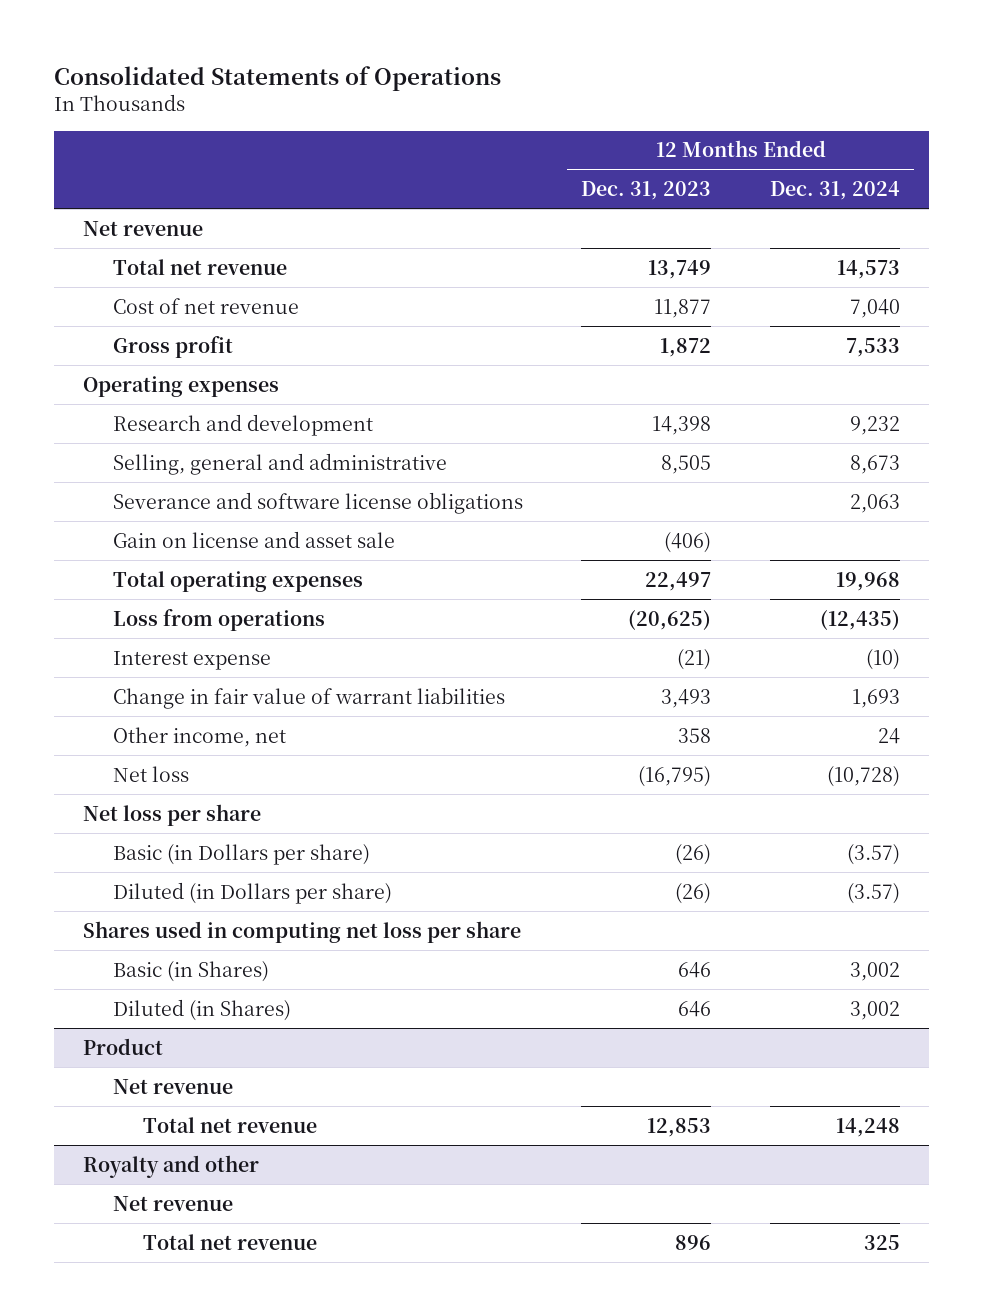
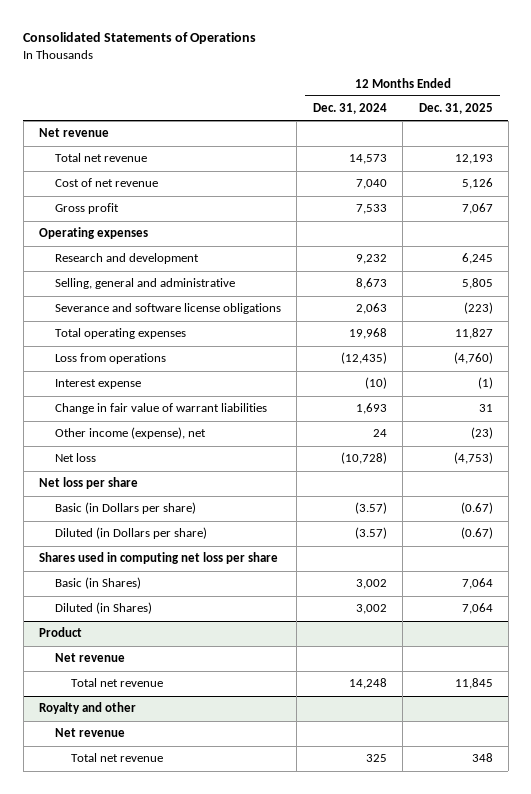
- | 12 Months Ended Dec. 31, 2023 | 12 Months Ended Dec. 31, 2024
+ | 12 Months Ended Dec. 31, 2024 | 12 Months Ended Dec. 31, 2025
- Gain on license and asset sale | (406) |
- Other income, net | 358 | 24
+ Other income (expense), net | 24 | (23)

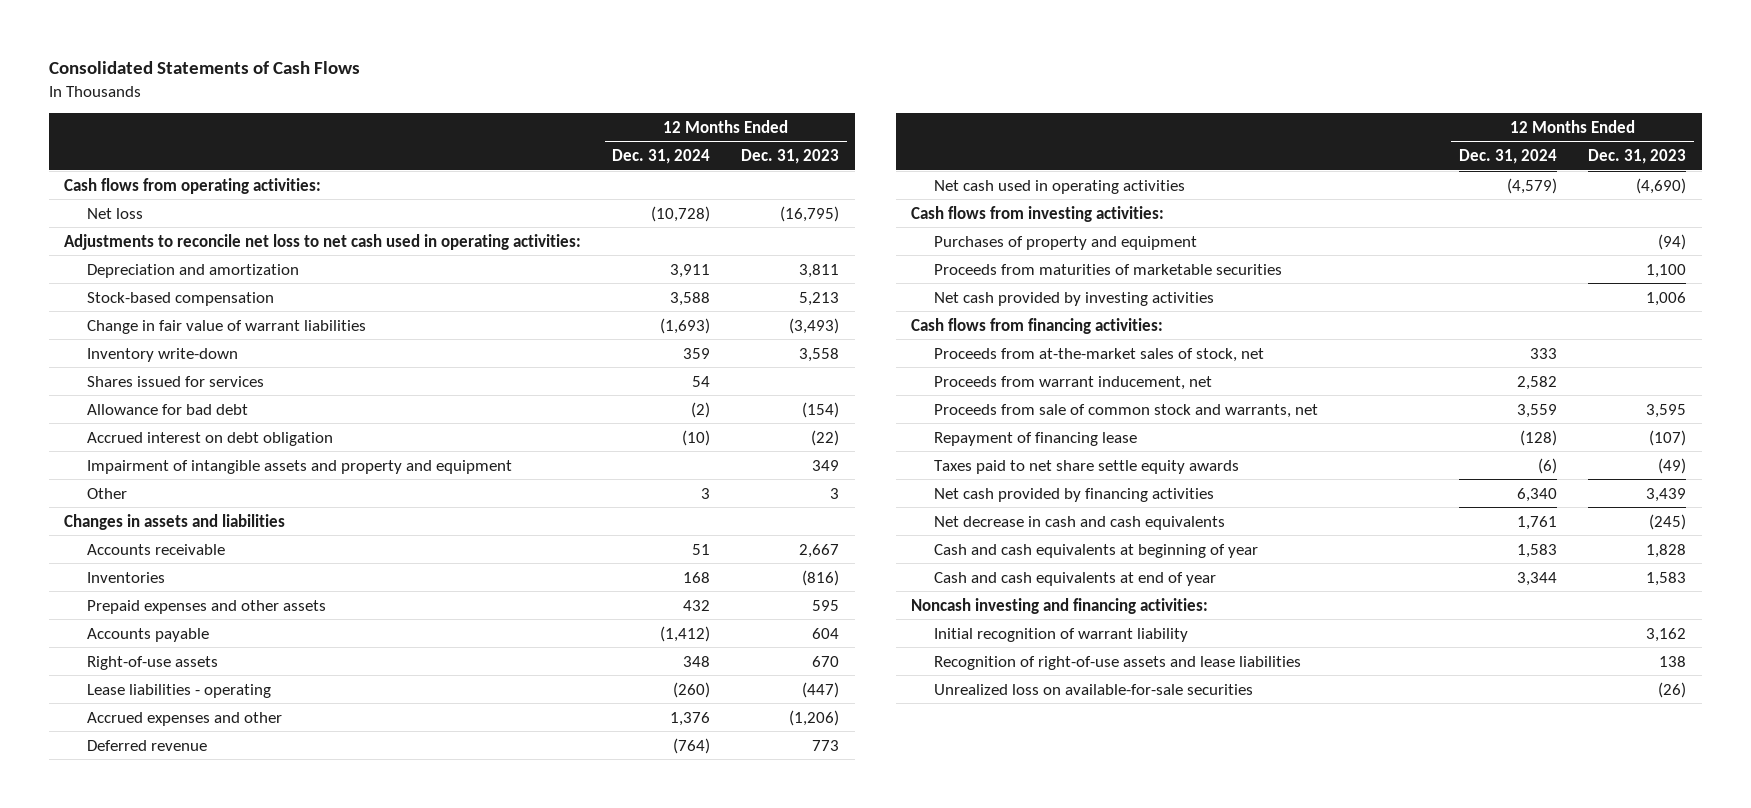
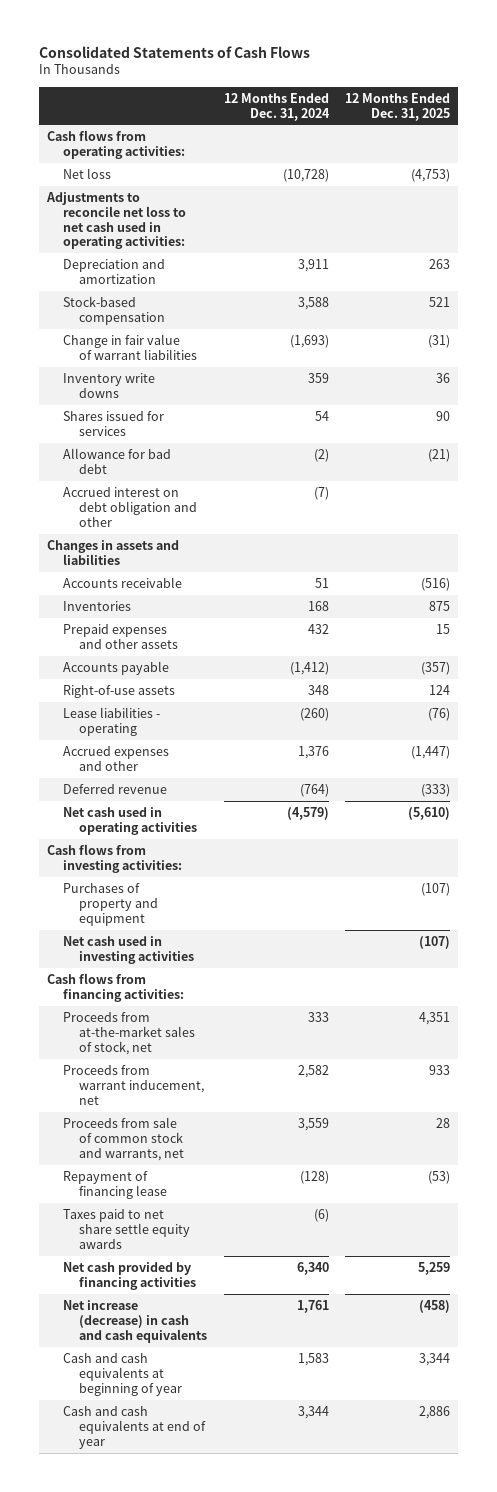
- | 12 Months Ended Dec. 31, 2024 | 12 Months Ended Dec. 31, 2023
+ | 12 Months Ended Dec. 31, 2024 | 12 Months Ended Dec. 31, 2025
- Inventory write-down | 359 | 3,558
+ Inventory write downs | 359 | 36
- Accrued interest on debt obligation | (10) | (22)
- Impairment of intangible assets and property and equipment | | 349
- Other | 3 | 3
+ Accrued interest on debt obligation and other | (7) |
- Proceeds from maturities of marketable securities | | 1,100
- Net cash provided by investing activities | | 1,006
+ Net cash used in investing activities | | (107)
- Net decrease in cash and cash equivalents | 1,761 | (245)
+ Net increase (decrease) in cash and cash equivalents | 1,761 | (458)
- Noncash investing and financing activities:
- Initial recognition of warrant liability | | 3,162
- Recognition of right-of-use assets and lease liabilities | | 138
- Unrealized loss on available-for-sale securities | | (26)

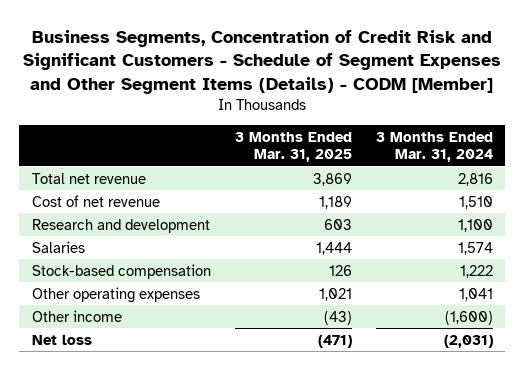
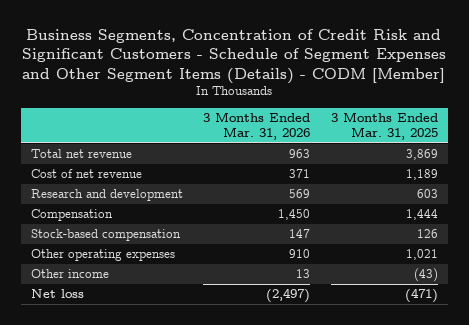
- | 3 Months Ended Mar. 31, 2025 | 3 Months Ended Mar. 31, 2024
+ | 3 Months Ended Mar. 31, 2026 | 3 Months Ended Mar. 31, 2025
- Salaries | 1,444 | 1,574
+ Compensation | 1,450 | 1,444

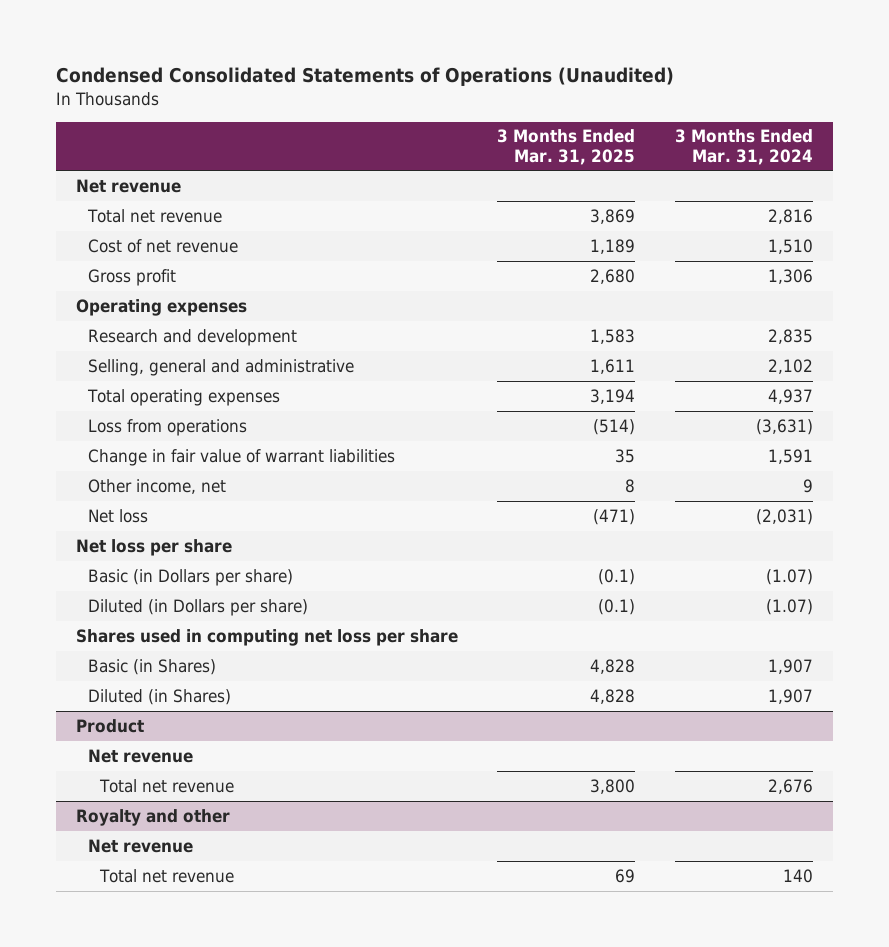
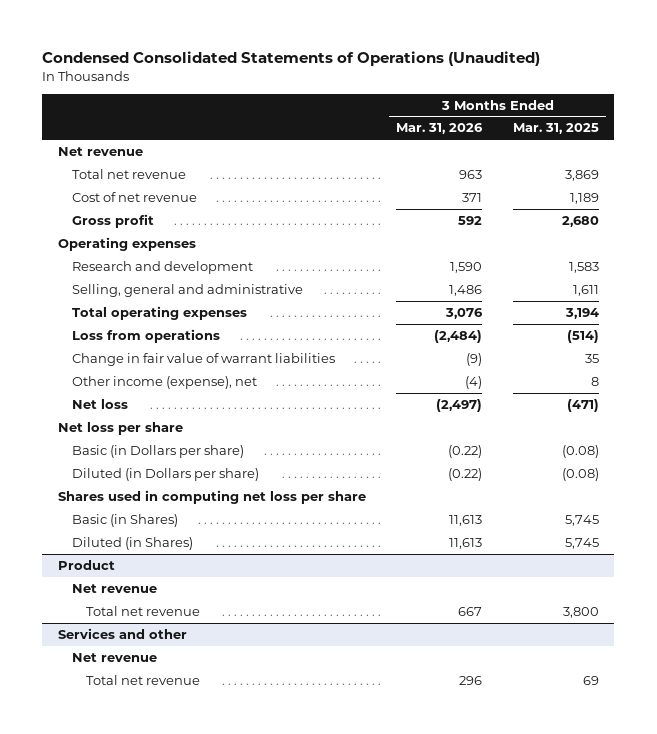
- | 3 Months Ended Mar. 31, 2025 | 3 Months Ended Mar. 31, 2024
+ | 3 Months Ended Mar. 31, 2026 | 3 Months Ended Mar. 31, 2025
- Other income, net | 8 | 9
+ Other income (expense), net | (4) | 8
- Basic (in Dollars per share) | (0.1) | (1.07)
- Diluted (in Dollars per share) | (0.1) | (1.07)
+ Basic (in Dollars per share) | (0.22) | (0.08)
+ Diluted (in Dollars per share) | (0.22) | (0.08)
- Basic (in Shares) | 4,828 | 1,907
- Diluted (in Shares) | 4,828 | 1,907
+ Basic (in Shares) | 11,613 | 5,745
+ Diluted (in Shares) | 11,613 | 5,745
- Royalty and other
+ Services and other

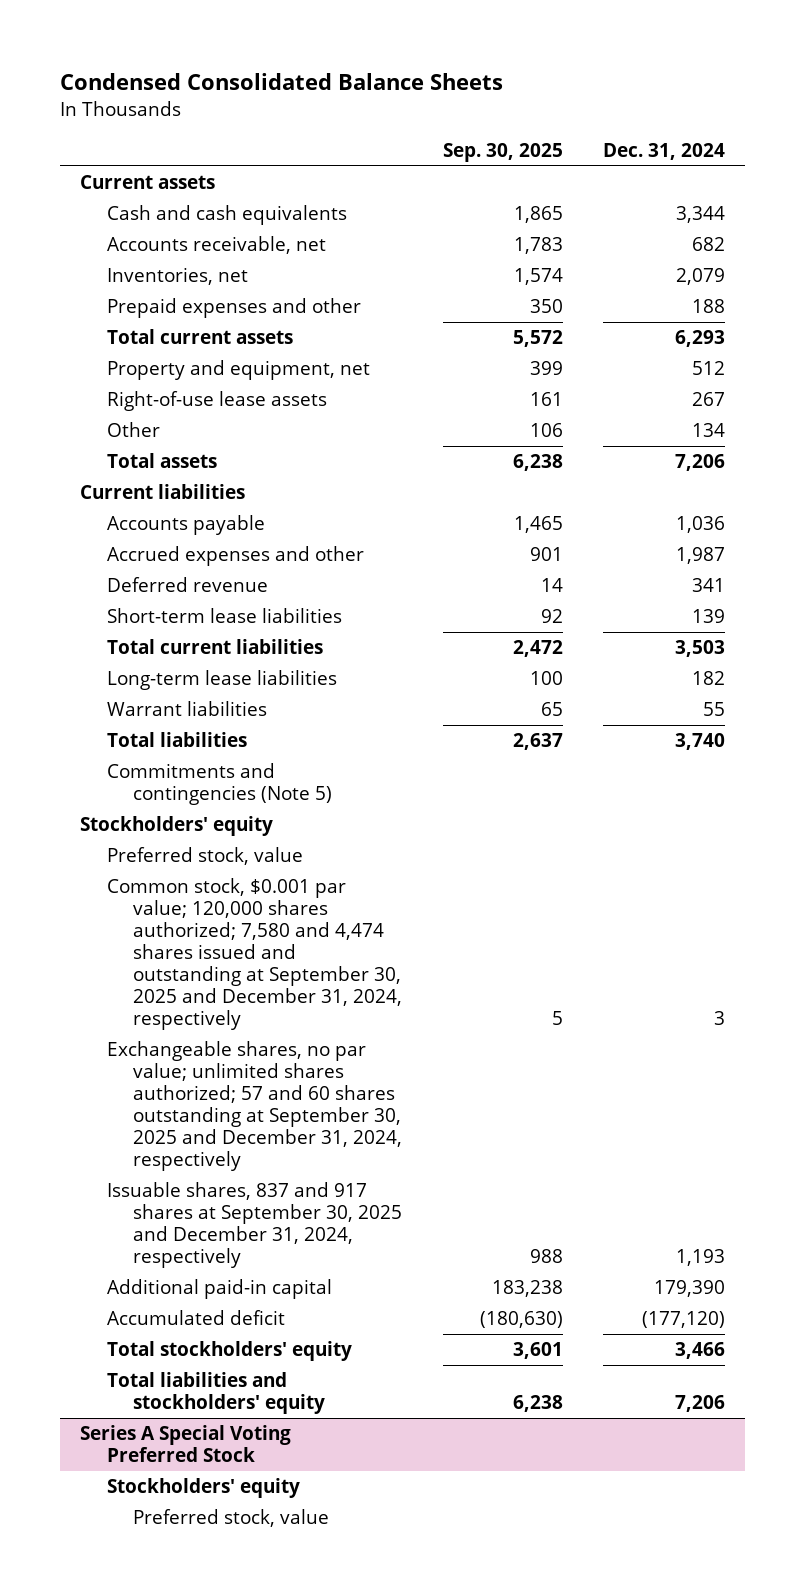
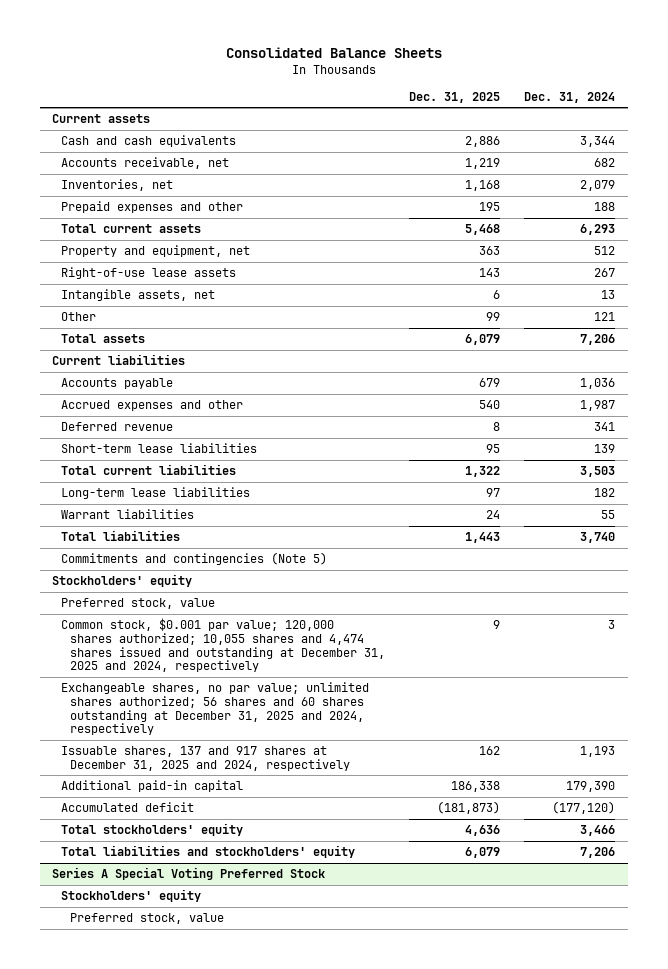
- Condensed Consolidated Balance Sheets
+ Consolidated Balance Sheets
- | Sep. 30, 2025 | Dec. 31, 2024
+ | Dec. 31, 2025 | Dec. 31, 2024
- Other | 106 | 134
+ Intangible assets, net | 6 | 13
+ Other | 99 | 121
- Common stock, $0.001 par value; 120,000 shares authorized; 7,580 and 4,474 shares issued and outstanding at September 30, 2025 and December 31, 2024, respectively | 5 | 3
- Exchangeable shares, no par value; unlimited shares authorized; 57 and 60 shares outstanding at September 30, 2025 and December 31, 2024, respectively
- Issuable shares, 837 and 917 shares at September 30, 2025 and December 31, 2024, respectively | 988 | 1,193
+ Common stock, $0.001 par value; 120,000 shares authorized; 10,055 shares and 4,474 shares issued and outstanding at December 31, 2025 and 2024, respectively | 9 | 3
+ Exchangeable shares, no par value; unlimited shares authorized; 56 shares and 60 shares outstanding at December 31, 2025 and 2024, respectively
+ Issuable shares, 137 and 917 shares at December 31, 2025 and 2024, respectively | 162 | 1,193

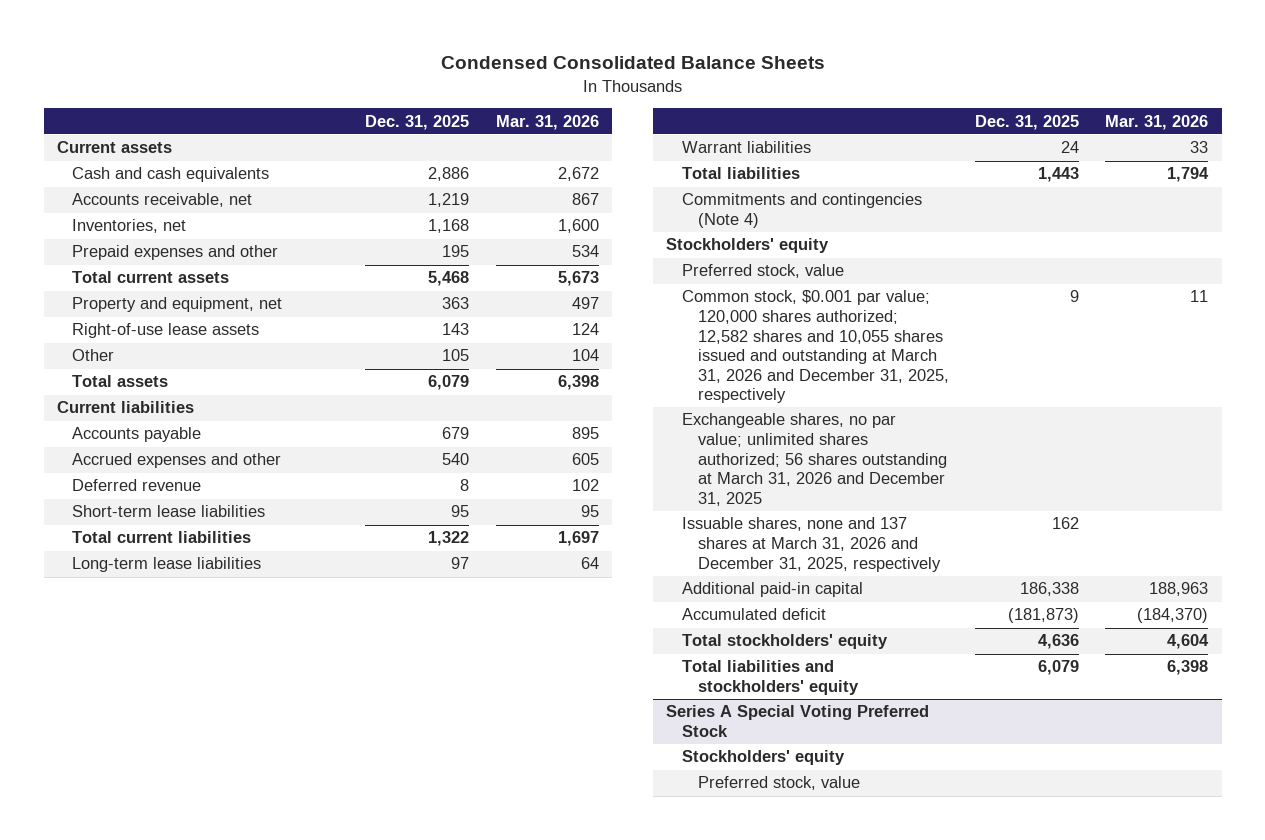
- Consolidated Balance Sheets
+ Condensed Consolidated Balance Sheets
- | Dec. 31, 2025 | Dec. 31, 2024
+ | Dec. 31, 2025 | Mar. 31, 2026
- Intangible assets, net | 6 | 13
- Other | 99 | 121
+ Other | 105 | 104
- Commitments and contingencies (Note 5)
+ Commitments and contingencies (Note 4)
- Common stock, $0.001 par value; 120,000 shares authorized; 10,055 shares and 4,474 shares issued and outstanding at December 31, 2025 and 2024, respectively | 9 | 3
- Exchangeable shares, no par value; unlimited shares authorized; 56 shares and 60 shares outstanding at December 31, 2025 and 2024, respectively
- Issuable shares, 137 and 917 shares at December 31, 2025 and 2024, respectively | 162 | 1,193
+ Common stock, $0.001 par value; 120,000 shares authorized; 12,582 shares and 10,055 shares issued and outstanding at March 31, 2026 and December 31, 2025, respectively | 9 | 11
+ Exchangeable shares, no par value; unlimited shares authorized; 56 shares outstanding at March 31, 2026 and December 31, 2025
+ Issuable shares, none and 137 shares at March 31, 2026 and December 31, 2025, respectively | 162 |

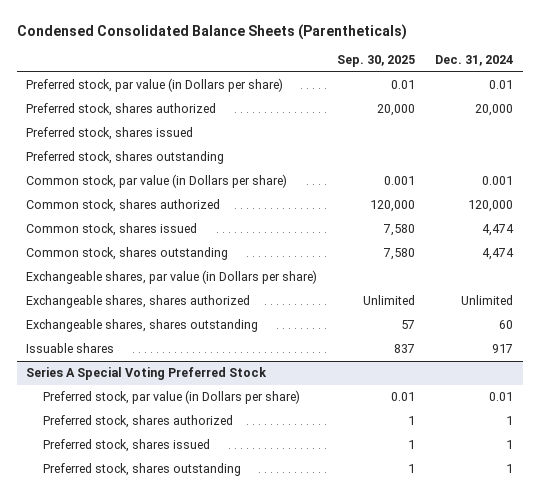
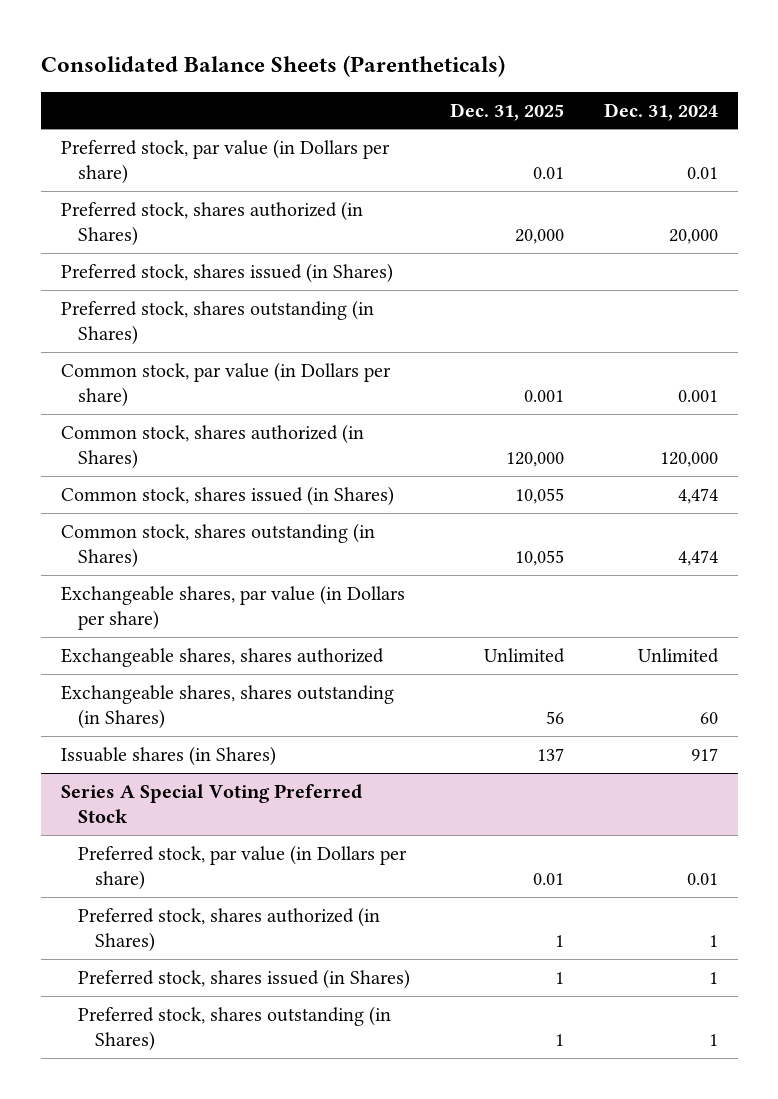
- Condensed Consolidated Balance Sheets (Parentheticals)
+ Consolidated Balance Sheets (Parentheticals)
- | Sep. 30, 2025 | Dec. 31, 2024
+ | Dec. 31, 2025 | Dec. 31, 2024
- Preferred stock, shares authorized | 20,000 | 20,000
- Preferred stock, shares issued
- Preferred stock, shares outstanding
+ Preferred stock, shares authorized (in Shares) | 20,000 | 20,000
+ Preferred stock, shares issued (in Shares)
+ Preferred stock, shares outstanding (in Shares)
- Common stock, shares authorized | 120,000 | 120,000
- Common stock, shares issued | 7,580 | 4,474
- Common stock, shares outstanding | 7,580 | 4,474
+ Common stock, shares authorized (in Shares) | 120,000 | 120,000
+ Common stock, shares issued (in Shares) | 10,055 | 4,474
+ Common stock, shares outstanding (in Shares) | 10,055 | 4,474
- Exchangeable shares, shares outstanding | 57 | 60
- Issuable shares | 837 | 917
+ Exchangeable shares, shares outstanding (in Shares) | 56 | 60
+ Issuable shares (in Shares) | 137 | 917
@ Series A Special Voting Preferred Stock
- Preferred stock, shares authorized | 1 | 1
- Preferred stock, shares issued | 1 | 1
- Preferred stock, shares outstanding | 1 | 1
+ Preferred stock, shares authorized (in Shares) | 1 | 1
+ Preferred stock, shares issued (in Shares) | 1 | 1
+ Preferred stock, shares outstanding (in Shares) | 1 | 1

